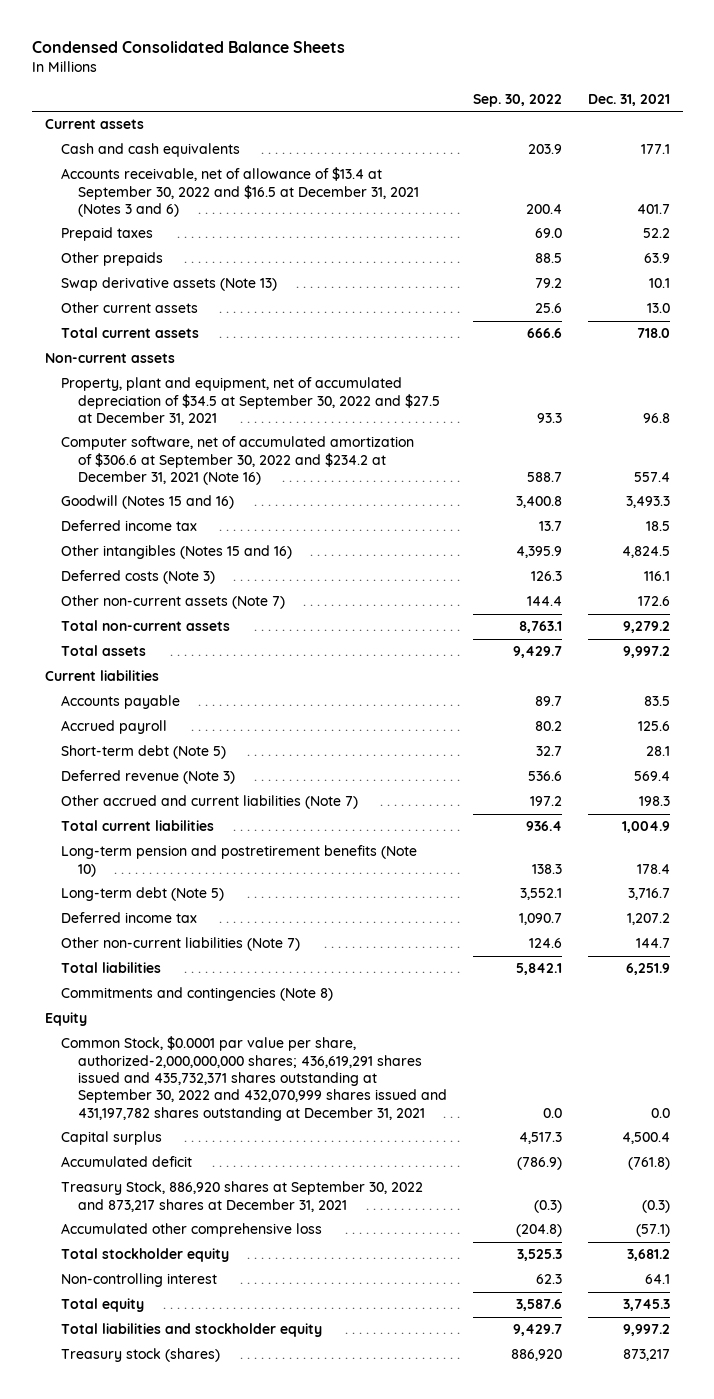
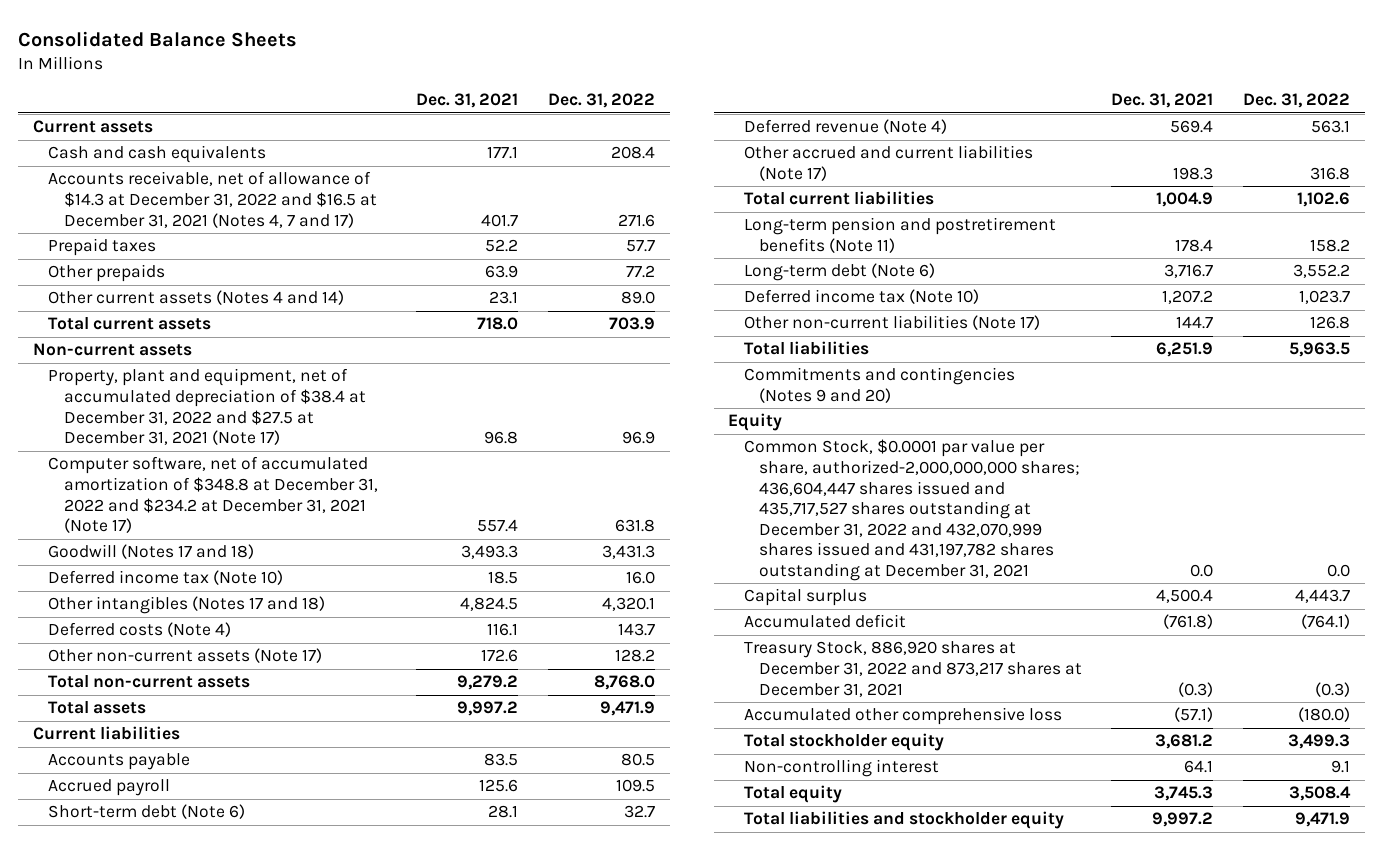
- Condensed Consolidated Balance Sheets
+ Consolidated Balance Sheets
- | Sep. 30, 2022 | Dec. 31, 2021
+ | Dec. 31, 2021 | Dec. 31, 2022
- Accounts receivable, net of allowance of $13.4 at September 30, 2022 and $16.5 at December 31, 2021 (Notes 3 and 6) | 200.4 | 401.7
+ Accounts receivable, net of allowance of $14.3 at December 31, 2022 and $16.5 at December 31, 2021 (Notes 4, 7 and 17) | 401.7 | 271.6
- Swap derivative assets (Note 13) | 79.2 | 10.1
- Other current assets | 25.6 | 13.0
+ Other current assets (Notes 4 and 14) | 23.1 | 89.0
- Property, plant and equipment, net of accumulated depreciation of $34.5 at September 30, 2022 and $27.5 at December 31, 2021 | 93.3 | 96.8
- Computer software, net of accumulated amortization of $306.6 at September 30, 2022 and $234.2 at December 31, 2021 (Note 16) | 588.7 | 557.4
- Goodwill (Notes 15 and 16) | 3,400.8 | 3,493.3
- Deferred income tax | 13.7 | 18.5
- Other intangibles (Notes 15 and 16) | 4,395.9 | 4,824.5
- Deferred costs (Note 3) | 126.3 | 116.1
- Other non-current assets (Note 7) | 144.4 | 172.6
+ Property, plant and equipment, net of accumulated depreciation of $38.4 at December 31, 2022 and $27.5 at December 31, 2021 (Note 17) | 96.8 | 96.9
+ Computer software, net of accumulated amortization of $348.8 at December 31, 2022 and $234.2 at December 31, 2021 (Note 17) | 557.4 | 631.8
+ Goodwill (Notes 17 and 18) | 3,493.3 | 3,431.3
+ Deferred income tax (Note 10) | 18.5 | 16.0
+ Other intangibles (Notes 17 and 18) | 4,824.5 | 4,320.1
+ Deferred costs (Note 4) | 116.1 | 143.7
+ Other non-current assets (Note 17) | 172.6 | 128.2
- Short-term debt (Note 5) | 32.7 | 28.1
- Deferred revenue (Note 3) | 536.6 | 569.4
- Other accrued and current liabilities (Note 7) | 197.2 | 198.3
+ Short-term debt (Note 6) | 28.1 | 32.7
+ Deferred revenue (Note 4) | 569.4 | 563.1
+ Other accrued and current liabilities (Note 17) | 198.3 | 316.8
- Long-term pension and postretirement benefits (Note 10) | 138.3 | 178.4
- Long-term debt (Note 5) | 3,552.1 | 3,716.7
- Deferred income tax | 1,090.7 | 1,207.2
- Other non-current liabilities (Note 7) | 124.6 | 144.7
+ Long-term pension and postretirement benefits (Note 11) | 178.4 | 158.2
+ Long-term debt (Note 6) | 3,716.7 | 3,552.2
+ Deferred income tax (Note 10) | 1,207.2 | 1,023.7
+ Other non-current liabilities (Note 17) | 144.7 | 126.8
- Commitments and contingencies (Note 8)
+ Commitments and contingencies (Notes 9 and 20)
- Common Stock, $0.0001 par value per share, authorized-2,000,000,000 shares; 436,619,291 shares issued and 435,732,371 shares outstanding at September 30, 2022 and 432,070,999 shares issued and 431,197,782 shares outstanding at December 31, 2021 | 0.0 | 0.0
+ Common Stock, $0.0001 par value per share, authorized-2,000,000,000 shares; 436,604,447 shares issued and 435,717,527 shares outstanding at December 31, 2022 and 432,070,999 shares issued and 431,197,782 shares outstanding at December 31, 2021 | 0.0 | 0.0
- Treasury Stock, 886,920 shares at September 30, 2022 and 873,217 shares at December 31, 2021 | (0.3) | (0.3)
+ Treasury Stock, 886,920 shares at December 31, 2022 and 873,217 shares at December 31, 2021 | (0.3) | (0.3)
- Treasury stock (shares) | 886,920 | 873,217

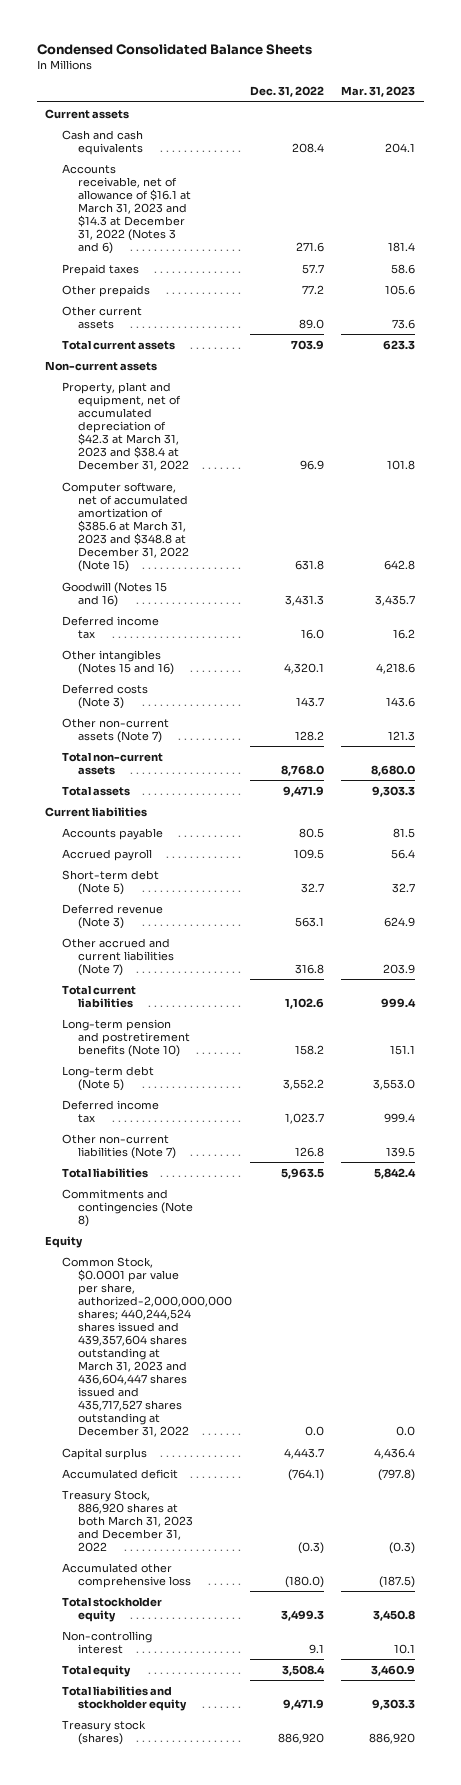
- Consolidated Balance Sheets
+ Condensed Consolidated Balance Sheets
- | Dec. 31, 2021 | Dec. 31, 2022
+ | Dec. 31, 2022 | Mar. 31, 2023
- Accounts receivable, net of allowance of $14.3 at December 31, 2022 and $16.5 at December 31, 2021 (Notes 4, 7 and 17) | 401.7 | 271.6
+ Accounts receivable, net of allowance of $16.1 at March 31, 2023 and $14.3 at December 31, 2022 (Notes 3 and 6) | 271.6 | 181.4
- Other current assets (Notes 4 and 14) | 23.1 | 89.0
+ Other current assets | 89.0 | 73.6
- Property, plant and equipment, net of accumulated depreciation of $38.4 at December 31, 2022 and $27.5 at December 31, 2021 (Note 17) | 96.8 | 96.9
- Computer software, net of accumulated amortization of $348.8 at December 31, 2022 and $234.2 at December 31, 2021 (Note 17) | 557.4 | 631.8
- Goodwill (Notes 17 and 18) | 3,493.3 | 3,431.3
- Deferred income tax (Note 10) | 18.5 | 16.0
- Other intangibles (Notes 17 and 18) | 4,824.5 | 4,320.1
- Deferred costs (Note 4) | 116.1 | 143.7
- Other non-current assets (Note 17) | 172.6 | 128.2
+ Property, plant and equipment, net of accumulated depreciation of $42.3 at March 31, 2023 and $38.4 at December 31, 2022 | 96.9 | 101.8
+ Computer software, net of accumulated amortization of $385.6 at March 31, 2023 and $348.8 at December 31, 2022 (Note 15) | 631.8 | 642.8
+ Goodwill (Notes 15 and 16) | 3,431.3 | 3,435.7
+ Deferred income tax | 16.0 | 16.2
+ Other intangibles (Notes 15 and 16) | 4,320.1 | 4,218.6
+ Deferred costs (Note 3) | 143.7 | 143.6
+ Other non-current assets (Note 7) | 128.2 | 121.3
- Short-term debt (Note 6) | 28.1 | 32.7
- Deferred revenue (Note 4) | 569.4 | 563.1
- Other accrued and current liabilities (Note 17) | 198.3 | 316.8
+ Short-term debt (Note 5) | 32.7 | 32.7
+ Deferred revenue (Note 3) | 563.1 | 624.9
+ Other accrued and current liabilities (Note 7) | 316.8 | 203.9
- Long-term pension and postretirement benefits (Note 11) | 178.4 | 158.2
- Long-term debt (Note 6) | 3,716.7 | 3,552.2
- Deferred income tax (Note 10) | 1,207.2 | 1,023.7
- Other non-current liabilities (Note 17) | 144.7 | 126.8
+ Long-term pension and postretirement benefits (Note 10) | 158.2 | 151.1
+ Long-term debt (Note 5) | 3,552.2 | 3,553.0
+ Deferred income tax | 1,023.7 | 999.4
+ Other non-current liabilities (Note 7) | 126.8 | 139.5
- Commitments and contingencies (Notes 9 and 20)
+ Commitments and contingencies (Note 8)
- Common Stock, $0.0001 par value per share, authorized-2,000,000,000 shares; 436,604,447 shares issued and 435,717,527 shares outstanding at December 31, 2022 and 432,070,999 shares issued and 431,197,782 shares outstanding at December 31, 2021 | 0.0 | 0.0
+ Common Stock, $0.0001 par value per share, authorized-2,000,000,000 shares; 440,244,524 shares issued and 439,357,604 shares outstanding at March 31, 2023 and 436,604,447 shares issued and 435,717,527 shares outstanding at December 31, 2022 | 0.0 | 0.0
- Treasury Stock, 886,920 shares at December 31, 2022 and 873,217 shares at December 31, 2021 | (0.3) | (0.3)
+ Treasury Stock, 886,920 shares at both March 31, 2023 and December 31, 2022 | (0.3) | (0.3)
+ Treasury stock (shares) | 886,920 | 886,920

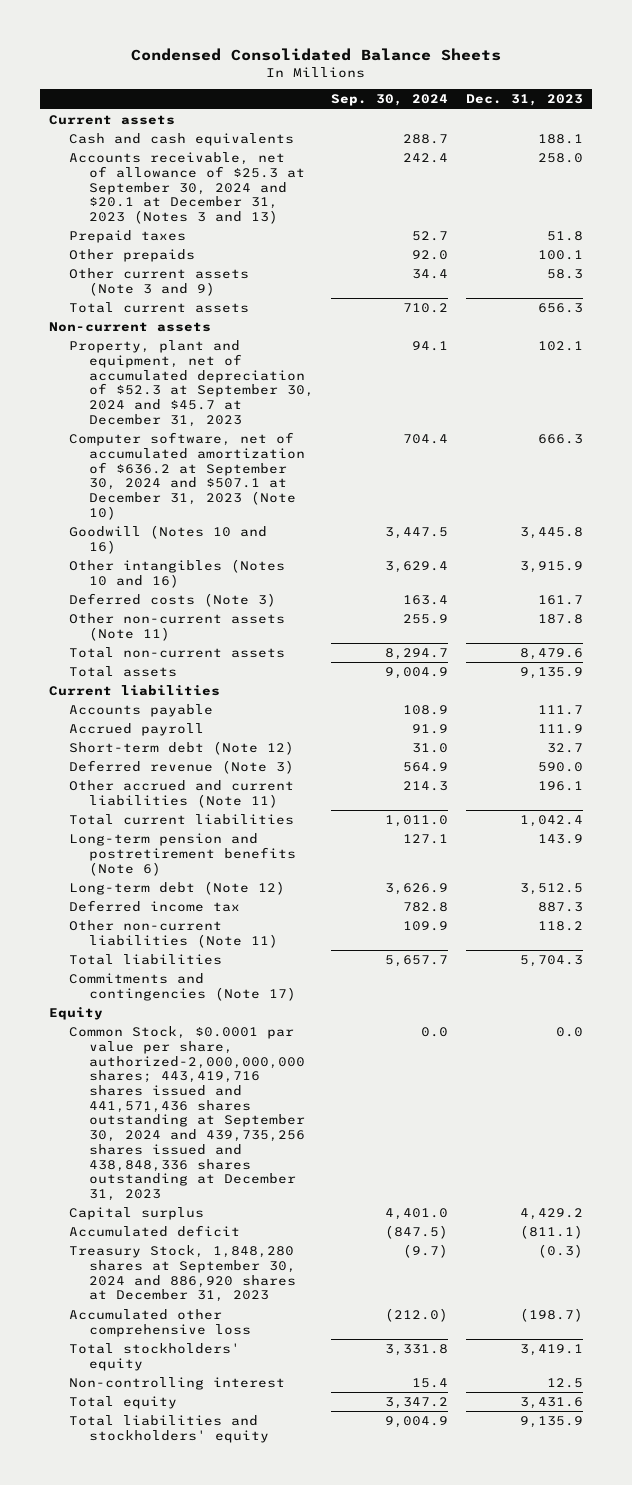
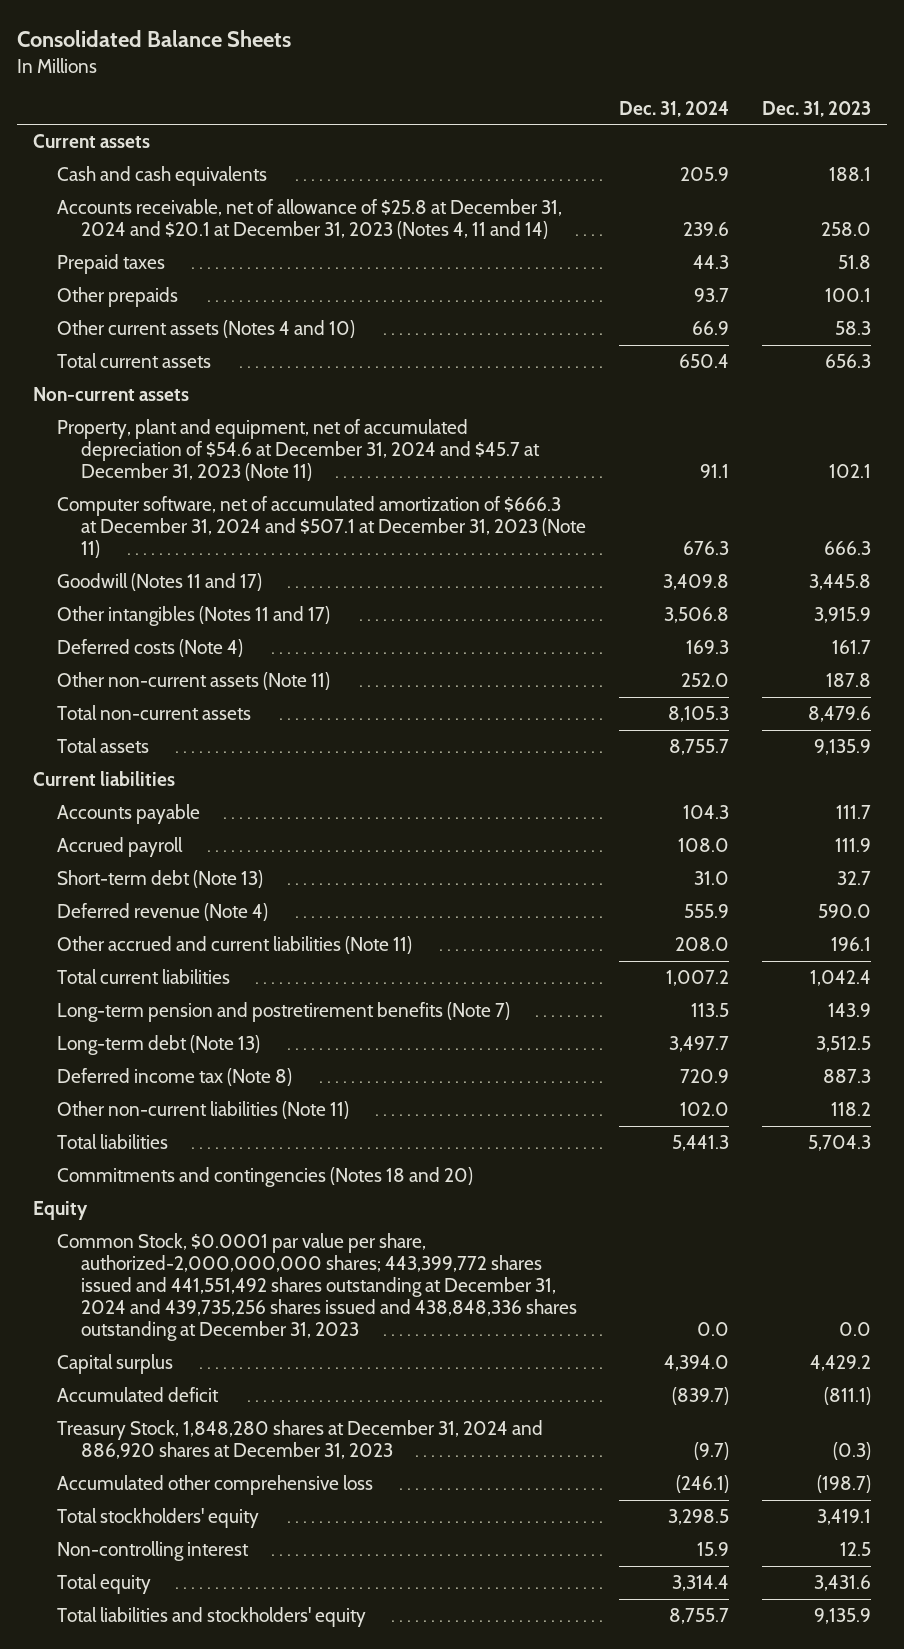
- Condensed Consolidated Balance Sheets
+ Consolidated Balance Sheets
- | Sep. 30, 2024 | Dec. 31, 2023
+ | Dec. 31, 2024 | Dec. 31, 2023
- Accounts receivable, net of allowance of $25.3 at September 30, 2024 and $20.1 at December 31, 2023 (Notes 3 and 13) | 242.4 | 258.0
+ Accounts receivable, net of allowance of $25.8 at December 31, 2024 and $20.1 at December 31, 2023 (Notes 4, 11 and 14) | 239.6 | 258.0
- Other current assets (Note 3 and 9) | 34.4 | 58.3
+ Other current assets (Notes 4 and 10) | 66.9 | 58.3
- Property, plant and equipment, net of accumulated depreciation of $52.3 at September 30, 2024 and $45.7 at December 31, 2023 | 94.1 | 102.1
- Computer software, net of accumulated amortization of $636.2 at September 30, 2024 and $507.1 at December 31, 2023 (Note 10) | 704.4 | 666.3
- Goodwill (Notes 10 and 16) | 3,447.5 | 3,445.8
- Other intangibles (Notes 10 and 16) | 3,629.4 | 3,915.9
- Deferred costs (Note 3) | 163.4 | 161.7
+ Property, plant and equipment, net of accumulated depreciation of $54.6 at December 31, 2024 and $45.7 at December 31, 2023 (Note 11) | 91.1 | 102.1
+ Computer software, net of accumulated amortization of $666.3 at December 31, 2024 and $507.1 at December 31, 2023 (Note 11) | 676.3 | 666.3
+ Goodwill (Notes 11 and 17) | 3,409.8 | 3,445.8
+ Other intangibles (Notes 11 and 17) | 3,506.8 | 3,915.9
+ Deferred costs (Note 4) | 169.3 | 161.7
- Short-term debt (Note 12) | 31.0 | 32.7
- Deferred revenue (Note 3) | 564.9 | 590.0
+ Short-term debt (Note 13) | 31.0 | 32.7
+ Deferred revenue (Note 4) | 555.9 | 590.0
- Long-term pension and postretirement benefits (Note 6) | 127.1 | 143.9
- Long-term debt (Note 12) | 3,626.9 | 3,512.5
- Deferred income tax | 782.8 | 887.3
+ Long-term pension and postretirement benefits (Note 7) | 113.5 | 143.9
+ Long-term debt (Note 13) | 3,497.7 | 3,512.5
+ Deferred income tax (Note 8) | 720.9 | 887.3
- Commitments and contingencies (Note 17)
+ Commitments and contingencies (Notes 18 and 20)
- Common Stock, $0.0001 par value per share, authorized-2,000,000,000 shares; 443,419,716 shares issued and 441,571,436 shares outstanding at September 30, 2024 and 439,735,256 shares issued and 438,848,336 shares outstanding at December 31, 2023 | 0.0 | 0.0
+ Common Stock, $0.0001 par value per share, authorized-2,000,000,000 shares; 443,399,772 shares issued and 441,551,492 shares outstanding at December 31, 2024 and 439,735,256 shares issued and 438,848,336 shares outstanding at December 31, 2023 | 0.0 | 0.0
- Treasury Stock, 1,848,280 shares at September 30, 2024 and 886,920 shares at December 31, 2023 | (9.7) | (0.3)
+ Treasury Stock, 1,848,280 shares at December 31, 2024 and 886,920 shares at December 31, 2023 | (9.7) | (0.3)

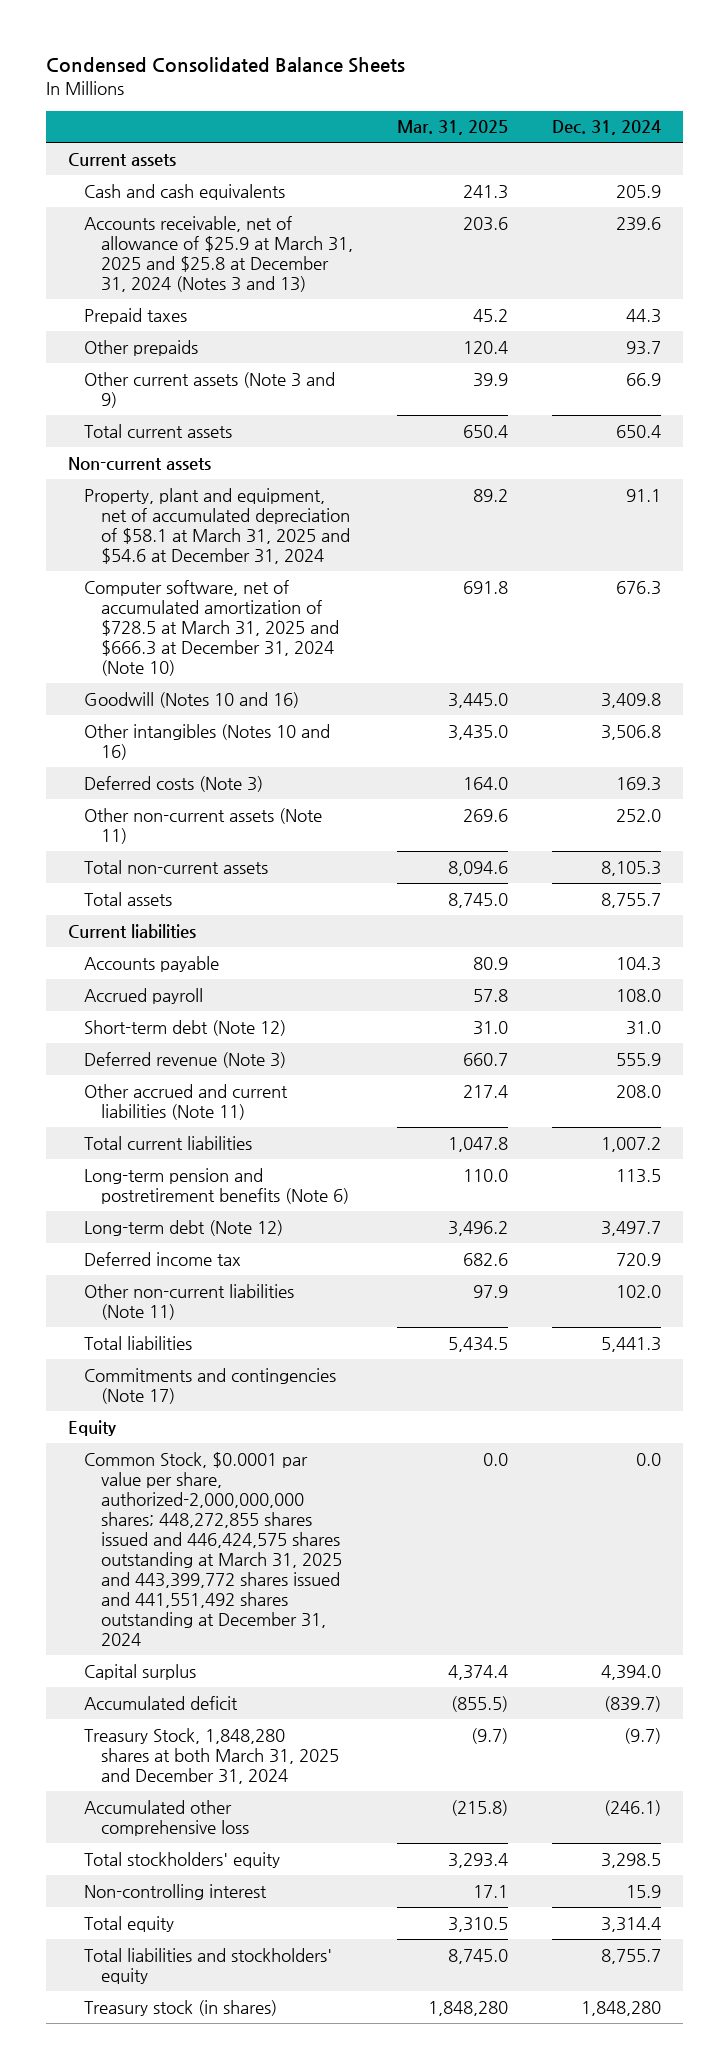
- Consolidated Balance Sheets
+ Condensed Consolidated Balance Sheets
- | Dec. 31, 2024 | Dec. 31, 2023
+ | Mar. 31, 2025 | Dec. 31, 2024
- Accounts receivable, net of allowance of $25.8 at December 31, 2024 and $20.1 at December 31, 2023 (Notes 4, 11 and 14) | 239.6 | 258.0
+ Accounts receivable, net of allowance of $25.9 at March 31, 2025 and $25.8 at December 31, 2024 (Notes 3 and 13) | 203.6 | 239.6
- Other current assets (Notes 4 and 10) | 66.9 | 58.3
+ Other current assets (Note 3 and 9) | 39.9 | 66.9
- Property, plant and equipment, net of accumulated depreciation of $54.6 at December 31, 2024 and $45.7 at December 31, 2023 (Note 11) | 91.1 | 102.1
- Computer software, net of accumulated amortization of $666.3 at December 31, 2024 and $507.1 at December 31, 2023 (Note 11) | 676.3 | 666.3
- Goodwill (Notes 11 and 17) | 3,409.8 | 3,445.8
- Other intangibles (Notes 11 and 17) | 3,506.8 | 3,915.9
- Deferred costs (Note 4) | 169.3 | 161.7
+ Property, plant and equipment, net of accumulated depreciation of $58.1 at March 31, 2025 and $54.6 at December 31, 2024 | 89.2 | 91.1
+ Computer software, net of accumulated amortization of $728.5 at March 31, 2025 and $666.3 at December 31, 2024 (Note 10) | 691.8 | 676.3
+ Goodwill (Notes 10 and 16) | 3,445.0 | 3,409.8
+ Other intangibles (Notes 10 and 16) | 3,435.0 | 3,506.8
+ Deferred costs (Note 3) | 164.0 | 169.3
- Short-term debt (Note 13) | 31.0 | 32.7
- Deferred revenue (Note 4) | 555.9 | 590.0
+ Short-term debt (Note 12) | 31.0 | 31.0
+ Deferred revenue (Note 3) | 660.7 | 555.9
- Long-term pension and postretirement benefits (Note 7) | 113.5 | 143.9
- Long-term debt (Note 13) | 3,497.7 | 3,512.5
- Deferred income tax (Note 8) | 720.9 | 887.3
+ Long-term pension and postretirement benefits (Note 6) | 110.0 | 113.5
+ Long-term debt (Note 12) | 3,496.2 | 3,497.7
+ Deferred income tax | 682.6 | 720.9
- Commitments and contingencies (Notes 18 and 20)
+ Commitments and contingencies (Note 17)
- Common Stock, $0.0001 par value per share, authorized-2,000,000,000 shares; 443,399,772 shares issued and 441,551,492 shares outstanding at December 31, 2024 and 439,735,256 shares issued and 438,848,336 shares outstanding at December 31, 2023 | 0.0 | 0.0
+ Common Stock, $0.0001 par value per share, authorized-2,000,000,000 shares; 448,272,855 shares issued and 446,424,575 shares outstanding at March 31, 2025 and 443,399,772 shares issued and 441,551,492 shares outstanding at December 31, 2024 | 0.0 | 0.0
- Treasury Stock, 1,848,280 shares at December 31, 2024 and 886,920 shares at December 31, 2023 | (9.7) | (0.3)
+ Treasury Stock, 1,848,280 shares at both March 31, 2025 and December 31, 2024 | (9.7) | (9.7)
+ Treasury stock (in shares) | 1,848,280 | 1,848,280

